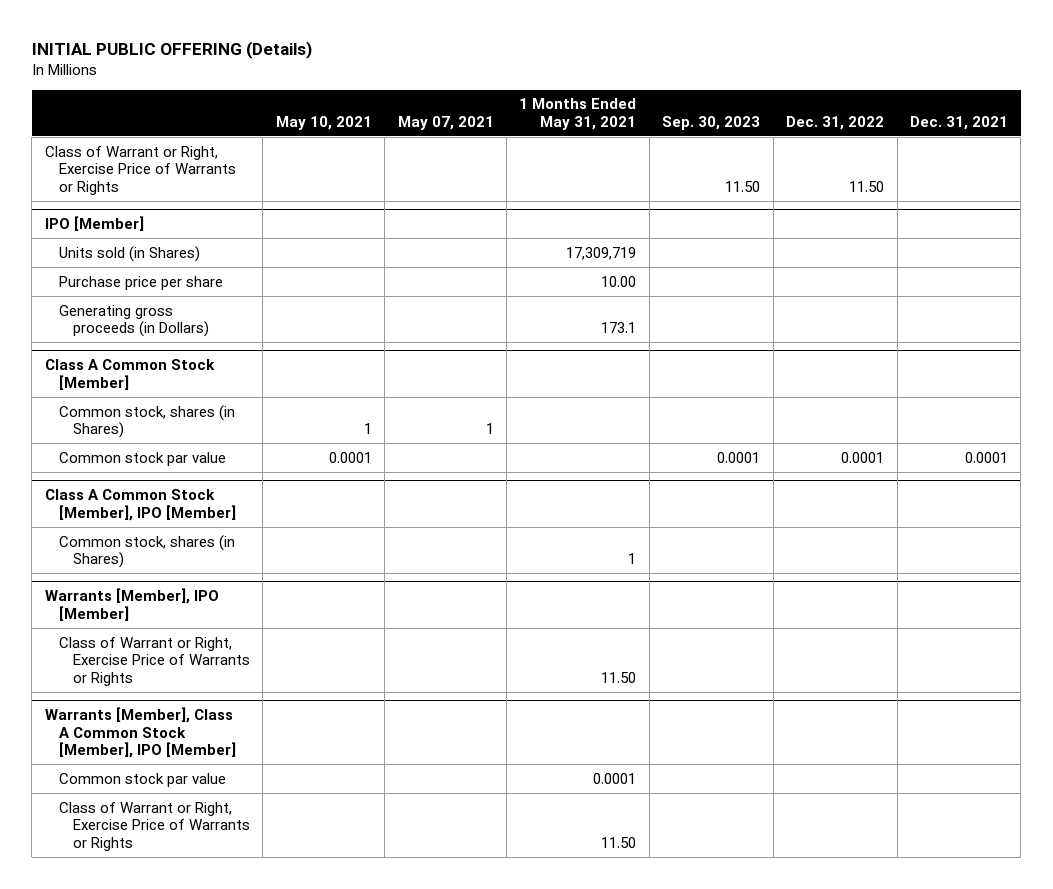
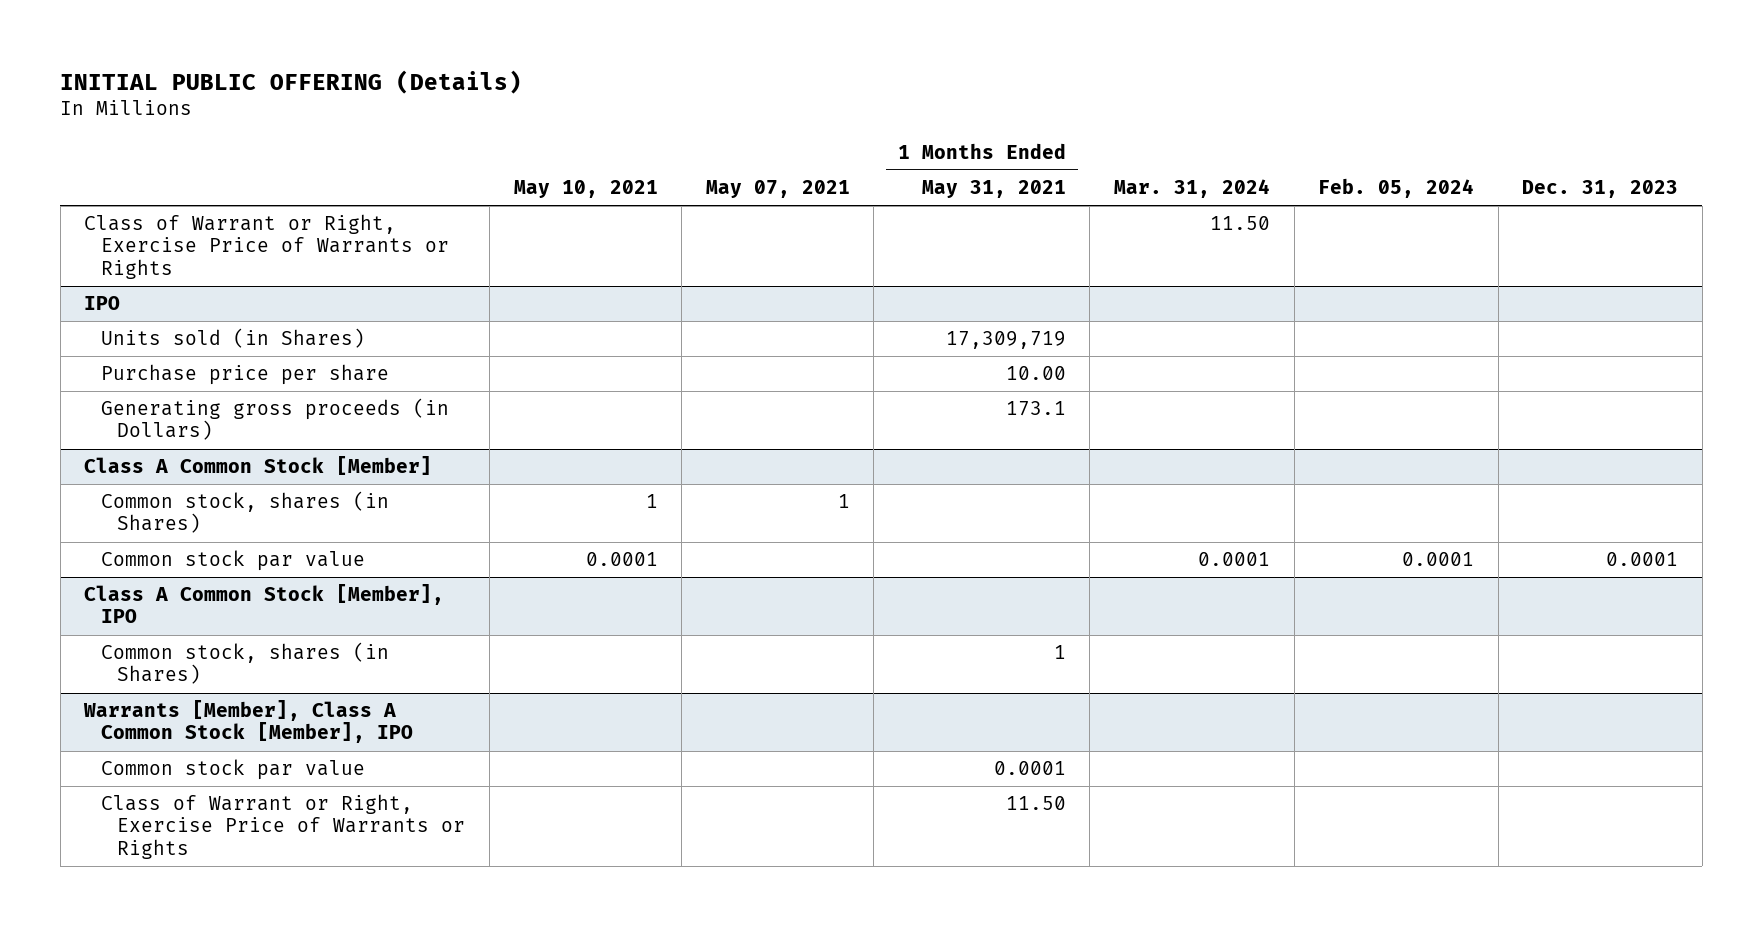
- | May 10, 2021 | May 07, 2021 | 1 Months Ended May 31, 2021 | Sep. 30, 2023 | Dec. 31, 2022 | Dec. 31, 2021
+ | May 10, 2021 | May 07, 2021 | 1 Months Ended May 31, 2021 | Mar. 31, 2024 | Feb. 05, 2024 | Dec. 31, 2023
- IPO [Member]
+ IPO
- Class A Common Stock [Member], IPO [Member]
+ Class A Common Stock [Member], IPO
- Warrants [Member], IPO [Member]
- Class of Warrant or Right, Exercise Price of Warrants or Rights | | | 11.50 | | |
- Warrants [Member], Class A Common Stock [Member], IPO [Member]
+ Warrants [Member], Class A Common Stock [Member], IPO

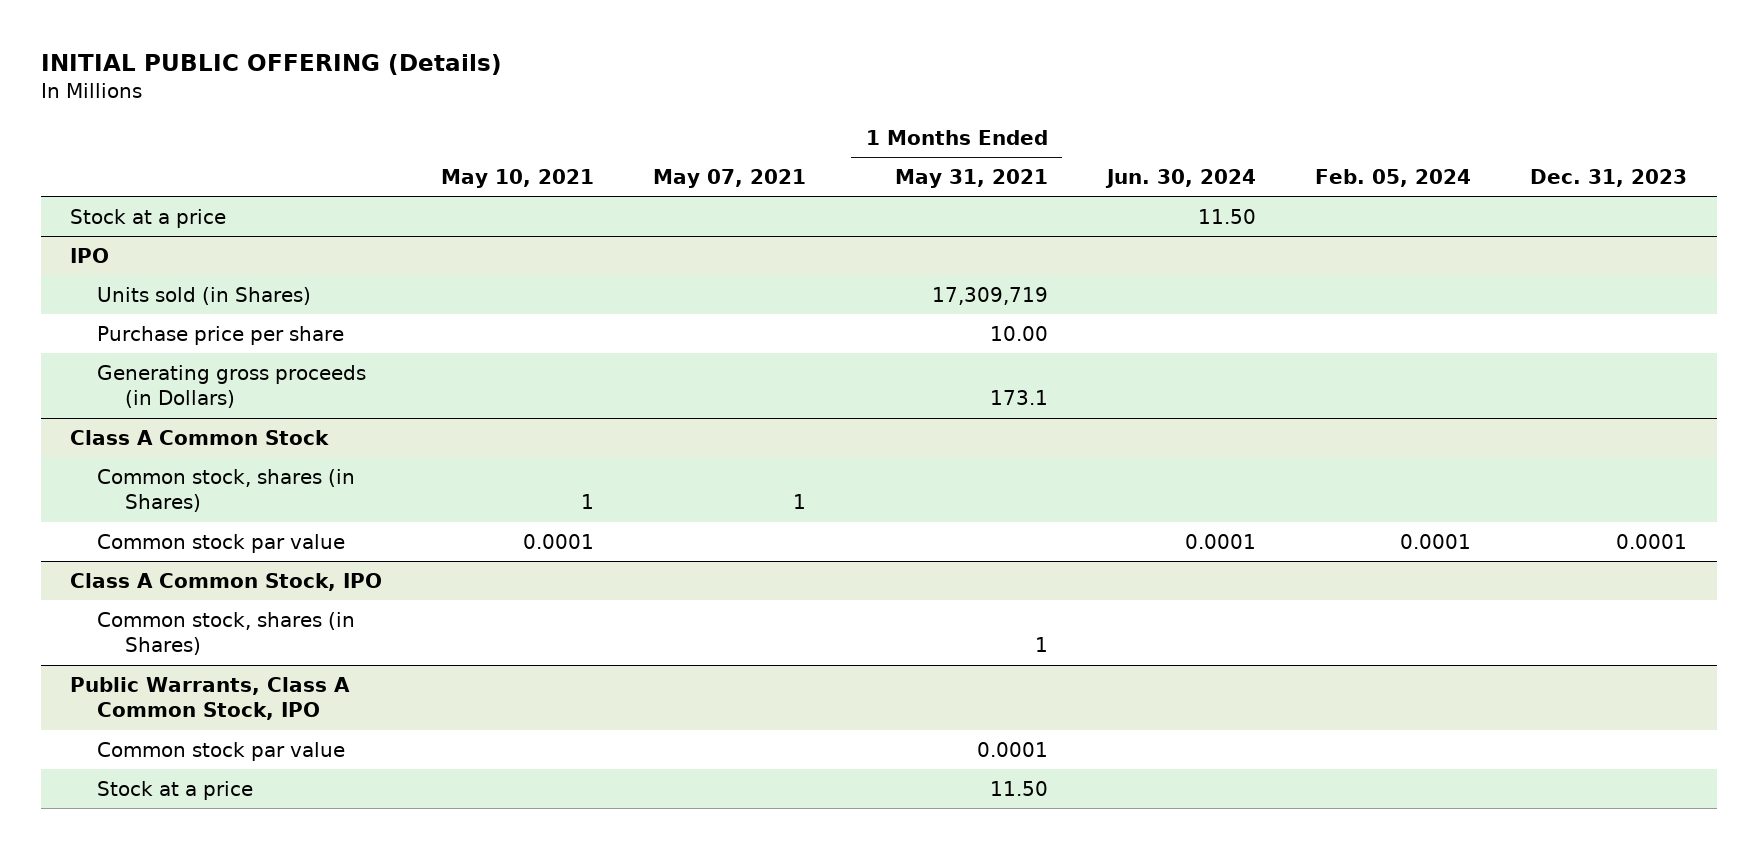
- | May 10, 2021 | May 07, 2021 | 1 Months Ended May 31, 2021 | Mar. 31, 2024 | Feb. 05, 2024 | Dec. 31, 2023
+ | May 10, 2021 | May 07, 2021 | 1 Months Ended May 31, 2021 | Jun. 30, 2024 | Feb. 05, 2024 | Dec. 31, 2023
- Class of Warrant or Right, Exercise Price of Warrants or Rights | | | | 11.50 | |
+ Stock at a price | | | | 11.50 | |
- Class A Common Stock [Member]
+ Class A Common Stock
- Class A Common Stock [Member], IPO
+ Class A Common Stock, IPO
- Warrants [Member], Class A Common Stock [Member], IPO
+ Public Warrants, Class A Common Stock, IPO
- Class of Warrant or Right, Exercise Price of Warrants or Rights | | | 11.50 | | |
+ Stock at a price | | | 11.50 | | |

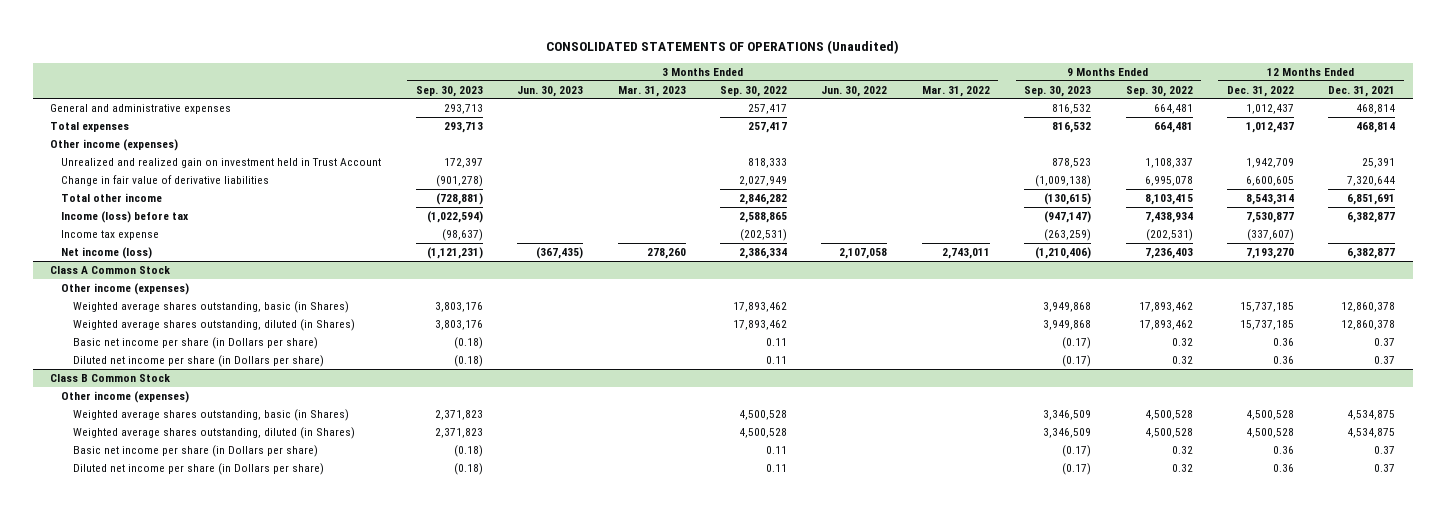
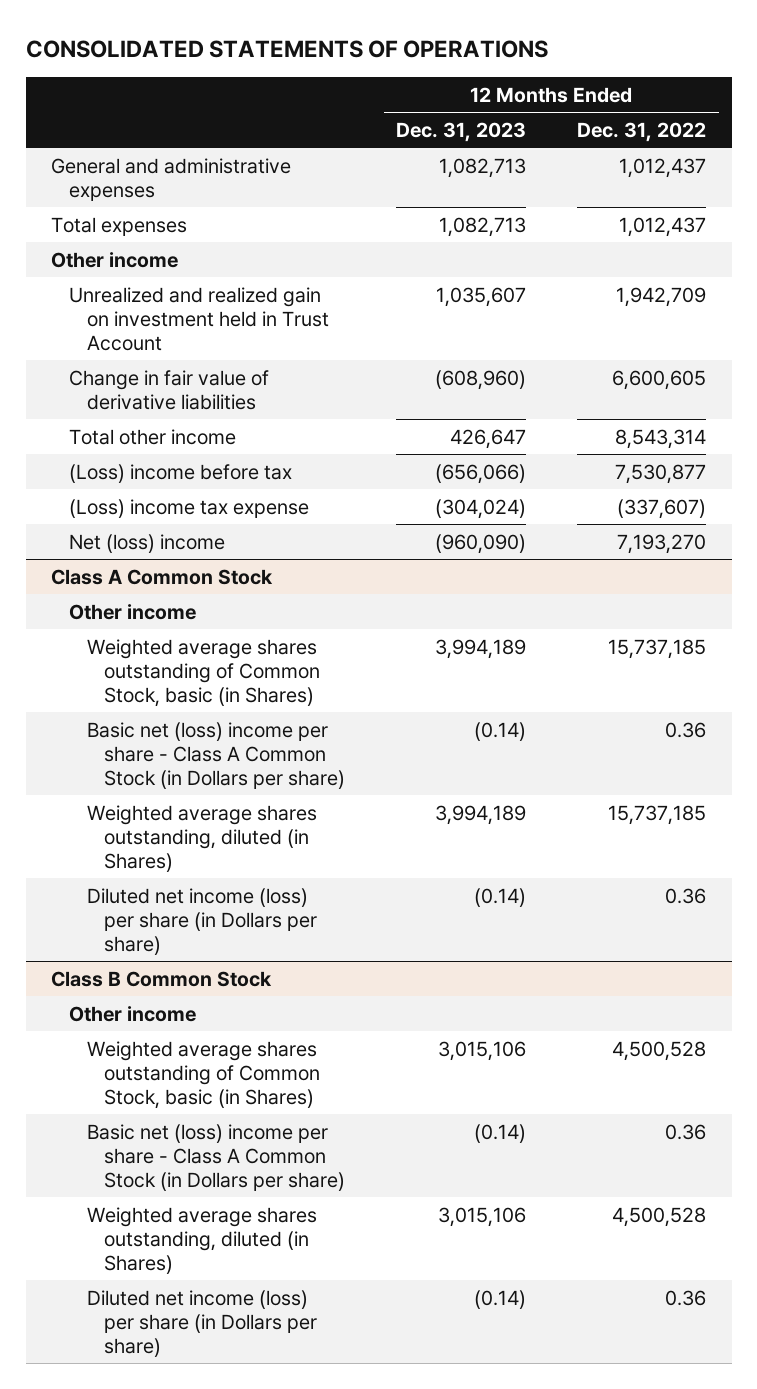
- CONSOLIDATED STATEMENTS OF OPERATIONS (Unaudited)
+ CONSOLIDATED STATEMENTS OF OPERATIONS
- | 3 Months Ended Sep. 30, 2023 | 3 Months Ended Jun. 30, 2023 | 3 Months Ended Mar. 31, 2023 | 3 Months Ended Sep. 30, 2022 | 3 Months Ended Jun. 30, 2022 | 3 Months Ended Mar. 31, 2022 | 9 Months Ended Sep. 30, 2023 | 9 Months Ended Sep. 30, 2022 | 12 Months Ended Dec. 31, 2022 | 12 Months Ended Dec. 31, 2021
+ | 12 Months Ended Dec. 31, 2023 | 12 Months Ended Dec. 31, 2022
- Other income (expenses)
+ Other income
- Income (loss) before tax | (1,022,594) | | | 2,588,865 | | | (947,147) | 7,438,934 | 7,530,877 | 6,382,877
- Income tax expense | (98,637) | | | (202,531) | | | (263,259) | (202,531) | (337,607) |
- Net income (loss) | (1,121,231) | (367,435) | 278,260 | 2,386,334 | 2,107,058 | 2,743,011 | (1,210,406) | 7,236,403 | 7,193,270 | 6,382,877
+ (Loss) income before tax | (656,066) | 7,530,877
+ (Loss) income tax expense | (304,024) | (337,607)
+ Net (loss) income | (960,090) | 7,193,270
@ Class A Common Stock
- Other income (expenses)
- Weighted average shares outstanding, basic (in Shares) | 3,803,176 | | | 17,893,462 | | | 3,949,868 | 17,893,462 | 15,737,185 | 12,860,378
+ Other income
+ Weighted average shares outstanding of Common Stock, basic (in Shares) | 3,994,189 | 15,737,185
+ Basic net (loss) income per share - Class A Common Stock (in Dollars per share) | (0.14) | 0.36
- Basic net income per share (in Dollars per share) | (0.18) | | | 0.11 | | | (0.17) | 0.32 | 0.36 | 0.37
- Diluted net income per share (in Dollars per share) | (0.18) | | | 0.11 | | | (0.17) | 0.32 | 0.36 | 0.37
+ Diluted net income (loss) per share (in Dollars per share) | (0.14) | 0.36
@ Class B Common Stock
- Other income (expenses)
- Weighted average shares outstanding, basic (in Shares) | 2,371,823 | | | 4,500,528 | | | 3,346,509 | 4,500,528 | 4,500,528 | 4,534,875
+ Other income
+ Weighted average shares outstanding of Common Stock, basic (in Shares) | 3,015,106 | 4,500,528
+ Basic net (loss) income per share - Class A Common Stock (in Dollars per share) | (0.14) | 0.36
- Basic net income per share (in Dollars per share) | (0.18) | | | 0.11 | | | (0.17) | 0.32 | 0.36 | 0.37
- Diluted net income per share (in Dollars per share) | (0.18) | | | 0.11 | | | (0.17) | 0.32 | 0.36 | 0.37
+ Diluted net income (loss) per share (in Dollars per share) | (0.14) | 0.36

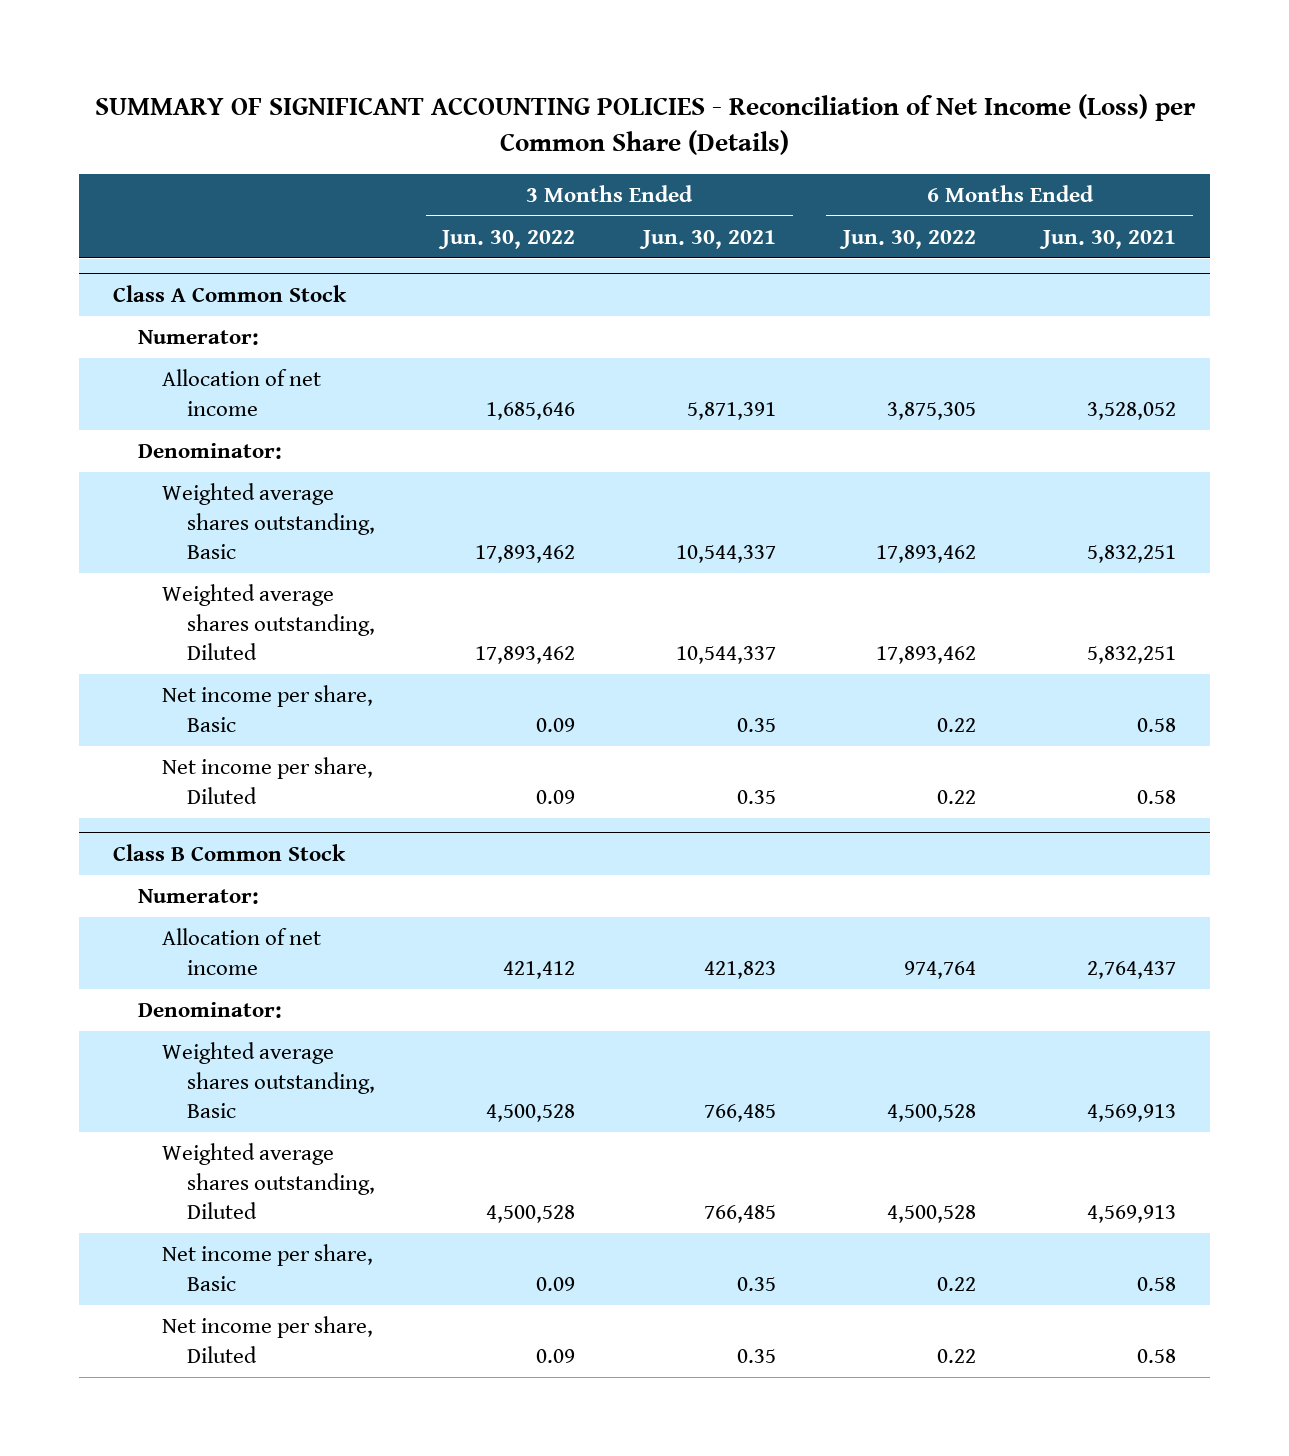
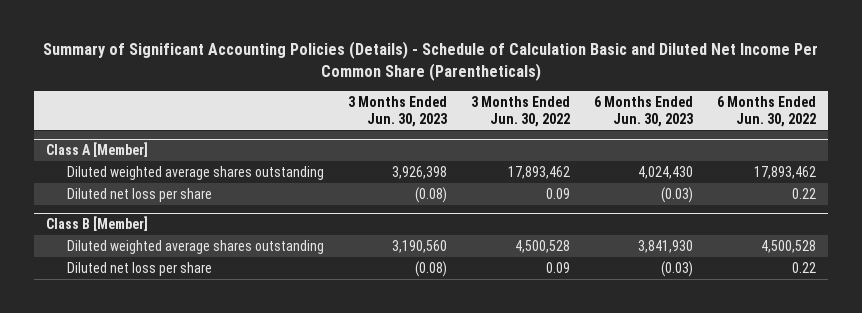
- SUMMARY OF SIGNIFICANT ACCOUNTING POLICIES - Reconciliation of Net Income (Loss) per Common Share (Details)
+ Summary of Significant Accounting Policies (Details) - Schedule of Calculation Basic and Diluted Net Income Per Common Share (Parentheticals)
- | 3 Months Ended Jun. 30, 2022 | 3 Months Ended Jun. 30, 2021 | 6 Months Ended Jun. 30, 2022 | 6 Months Ended Jun. 30, 2021
+ | 3 Months Ended Jun. 30, 2023 | 3 Months Ended Jun. 30, 2022 | 6 Months Ended Jun. 30, 2023 | 6 Months Ended Jun. 30, 2022
- Class A Common Stock
- Numerator:
- Allocation of net income | 1,685,646 | 5,871,391 | 3,875,305 | 3,528,052
- Denominator:
- Weighted average shares outstanding, Basic | 17,893,462 | 10,544,337 | 17,893,462 | 5,832,251
- Weighted average shares outstanding, Diluted | 17,893,462 | 10,544,337 | 17,893,462 | 5,832,251
- Net income per share, Basic | 0.09 | 0.35 | 0.22 | 0.58
- Net income per share, Diluted | 0.09 | 0.35 | 0.22 | 0.58
- Class B Common Stock
- Numerator:
- Allocation of net income | 421,412 | 421,823 | 974,764 | 2,764,437
- Denominator:
- Weighted average shares outstanding, Basic | 4,500,528 | 766,485 | 4,500,528 | 4,569,913
- Weighted average shares outstanding, Diluted | 4,500,528 | 766,485 | 4,500,528 | 4,569,913
- Net income per share, Basic | 0.09 | 0.35 | 0.22 | 0.58
- Net income per share, Diluted | 0.09 | 0.35 | 0.22 | 0.58
+ Class A [Member]
+ Diluted weighted average shares outstanding | 3,926,398 | 17,893,462 | 4,024,430 | 17,893,462
+ Diluted net loss per share | (0.08) | 0.09 | (0.03) | 0.22
+ Class B [Member]
+ Diluted weighted average shares outstanding | 3,190,560 | 4,500,528 | 3,841,930 | 4,500,528
+ Diluted net loss per share | (0.08) | 0.09 | (0.03) | 0.22

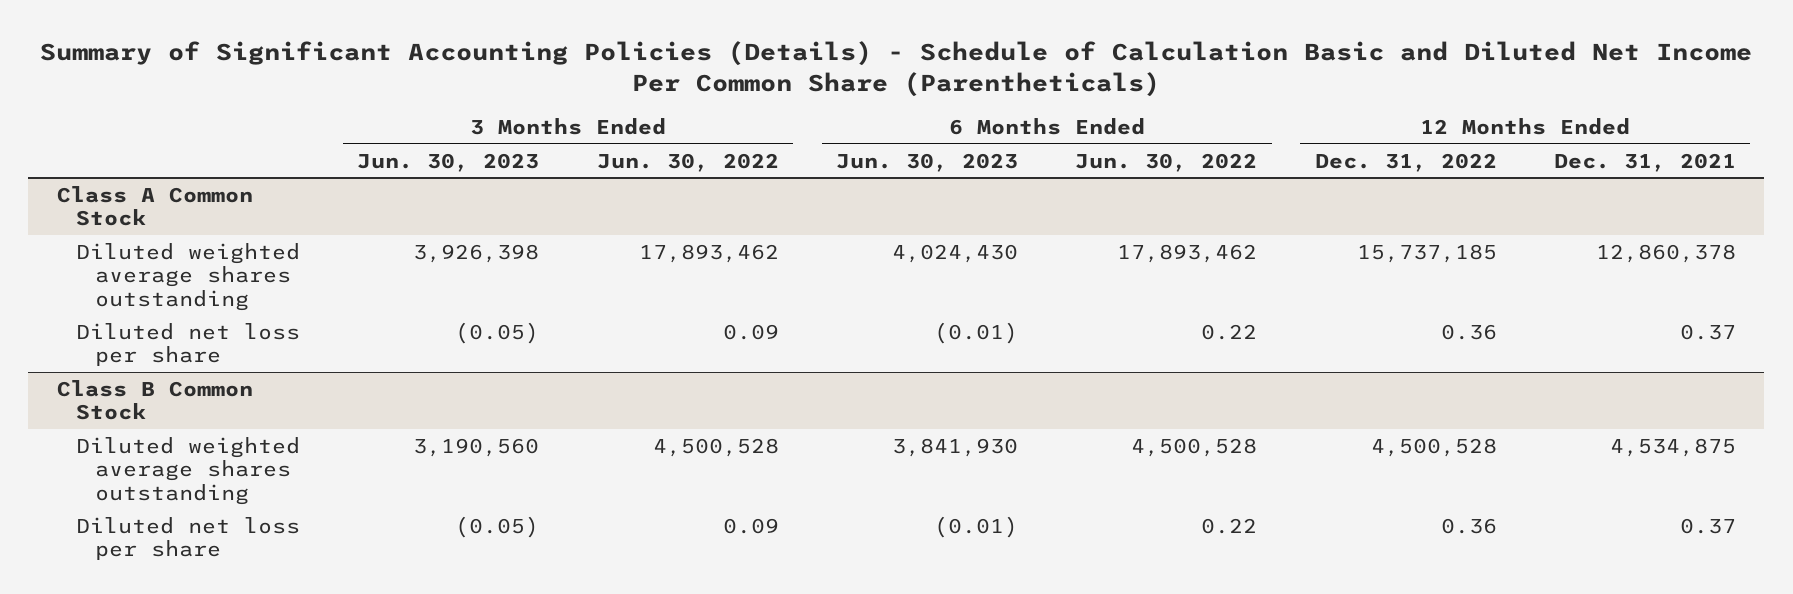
- | 3 Months Ended Jun. 30, 2023 | 3 Months Ended Jun. 30, 2022 | 6 Months Ended Jun. 30, 2023 | 6 Months Ended Jun. 30, 2022
+ | 3 Months Ended Jun. 30, 2023 | 3 Months Ended Jun. 30, 2022 | 6 Months Ended Jun. 30, 2023 | 6 Months Ended Jun. 30, 2022 | 12 Months Ended Dec. 31, 2022 | 12 Months Ended Dec. 31, 2021
- Class A [Member]
+ Class A Common Stock
- Diluted net loss per share | (0.08) | 0.09 | (0.03) | 0.22
- Class B [Member]
+ Diluted net loss per share | (0.05) | 0.09 | (0.01) | 0.22 | 0.36 | 0.37
+ Class B Common Stock
- Diluted net loss per share | (0.08) | 0.09 | (0.03) | 0.22
+ Diluted net loss per share | (0.05) | 0.09 | (0.01) | 0.22 | 0.36 | 0.37

